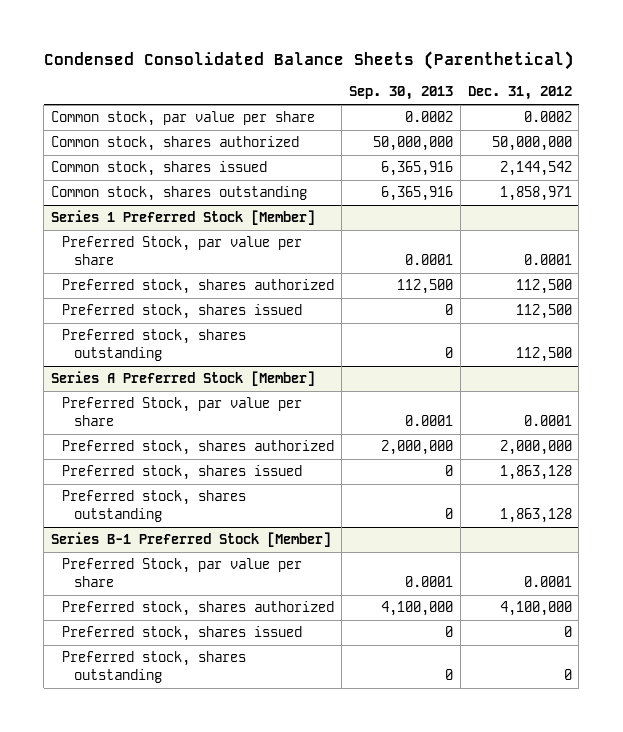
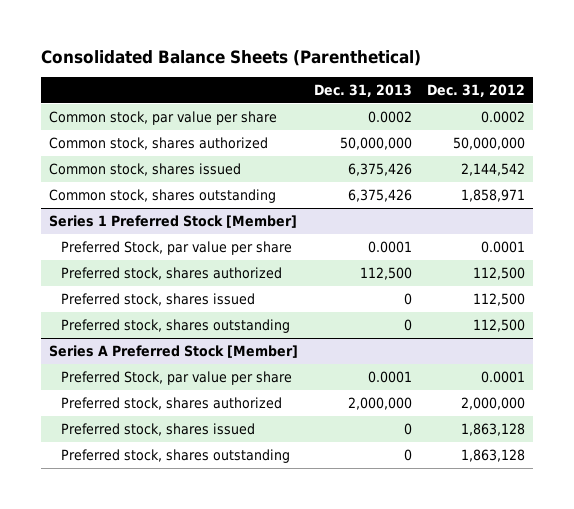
- Condensed Consolidated Balance Sheets (Parenthetical)
+ Consolidated Balance Sheets (Parenthetical)
- | Sep. 30, 2013 | Dec. 31, 2012
+ | Dec. 31, 2013 | Dec. 31, 2012
- Series B-1 Preferred Stock [Member]
- Preferred Stock, par value per share | 0.0001 | 0.0001
- Preferred stock, shares authorized | 4,100,000 | 4,100,000
- Preferred stock, shares issued | 0 | 0
- Preferred stock, shares outstanding | 0 | 0

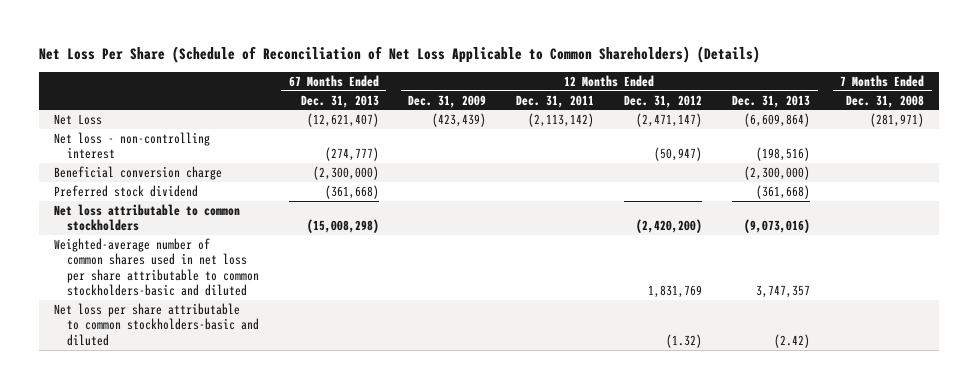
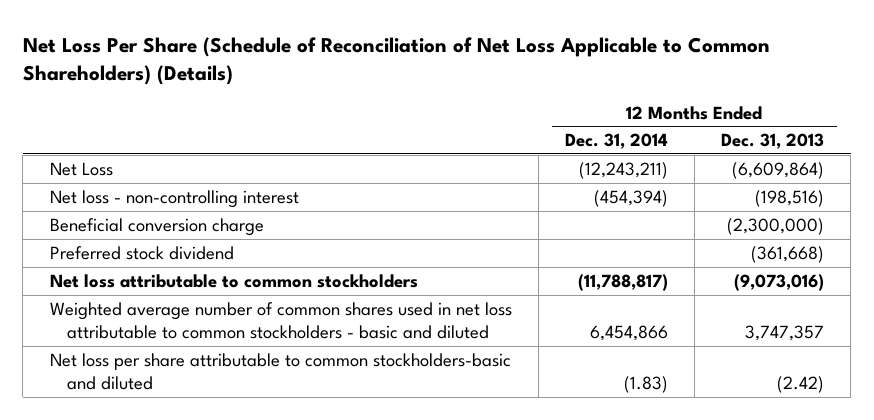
- | 67 Months Ended Dec. 31, 2013 | 12 Months Ended Dec. 31, 2009 | 12 Months Ended Dec. 31, 2011 | 12 Months Ended Dec. 31, 2012 | 12 Months Ended Dec. 31, 2013 | 7 Months Ended Dec. 31, 2008
+ | 12 Months Ended Dec. 31, 2014 | 12 Months Ended Dec. 31, 2013
- Weighted-average number of common shares used in net loss per share attributable to common stockholders-basic and diluted | | | | 1,831,769 | 3,747,357 |
+ Weighted average number of common shares used in net loss attributable to common stockholders - basic and diluted | 6,454,866 | 3,747,357

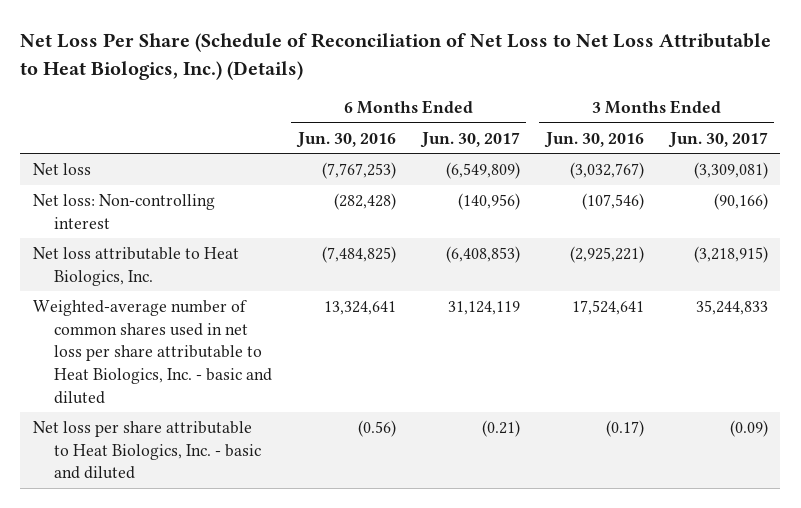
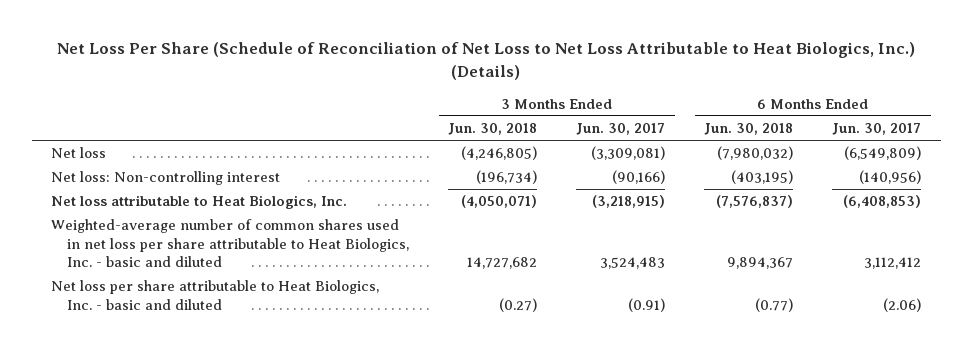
- | 6 Months Ended Jun. 30, 2016 | 6 Months Ended Jun. 30, 2017 | 3 Months Ended Jun. 30, 2016 | 3 Months Ended Jun. 30, 2017
+ | 3 Months Ended Jun. 30, 2018 | 3 Months Ended Jun. 30, 2017 | 6 Months Ended Jun. 30, 2018 | 6 Months Ended Jun. 30, 2017
- Weighted-average number of common shares used in net loss per share attributable to Heat Biologics, Inc. - basic and diluted | 13,324,641 | 31,124,119 | 17,524,641 | 35,244,833
- Net loss per share attributable to Heat Biologics, Inc. - basic and diluted | (0.56) | (0.21) | (0.17) | (0.09)
+ Weighted-average number of common shares used in net loss per share attributable to Heat Biologics, Inc. - basic and diluted | 14,727,682 | 3,524,483 | 9,894,367 | 3,112,412
+ Net loss per share attributable to Heat Biologics, Inc. - basic and diluted | (0.27) | (0.91) | (0.77) | (2.06)

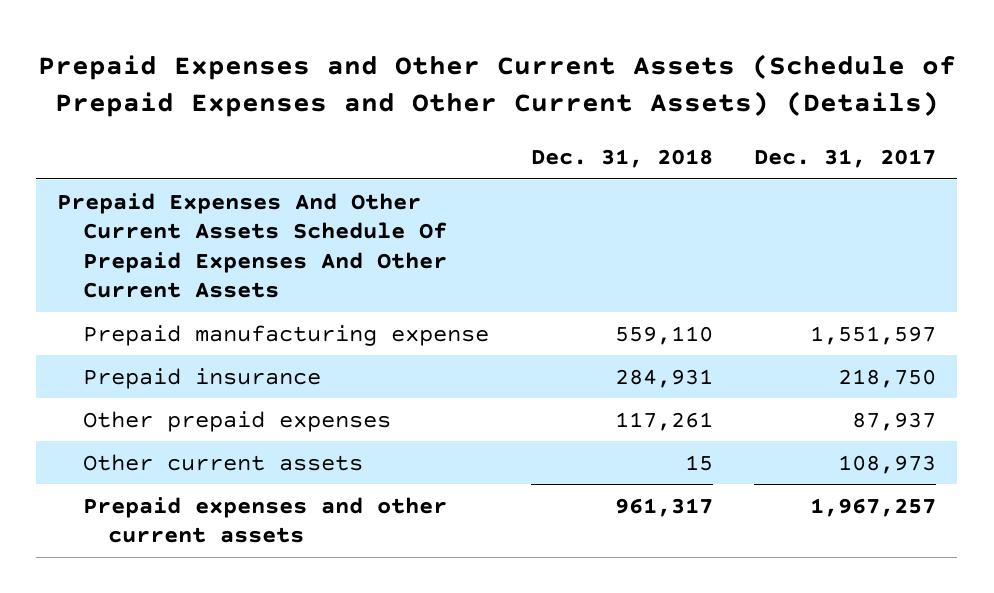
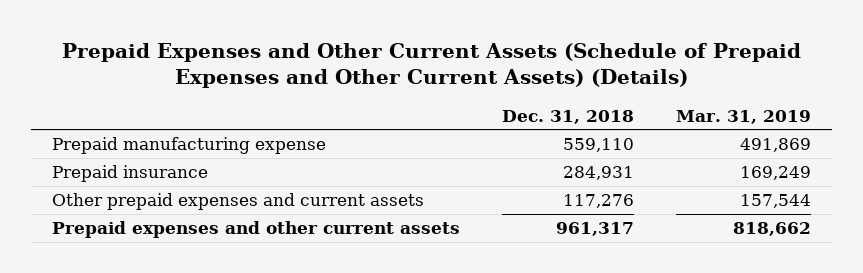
- | Dec. 31, 2018 | Dec. 31, 2017
+ | Dec. 31, 2018 | Mar. 31, 2019
- Prepaid Expenses And Other Current Assets Schedule Of Prepaid Expenses And Other Current Assets
- Other prepaid expenses | 117,261 | 87,937
- Other current assets | 15 | 108,973
+ Other prepaid expenses and current assets | 117,276 | 157,544

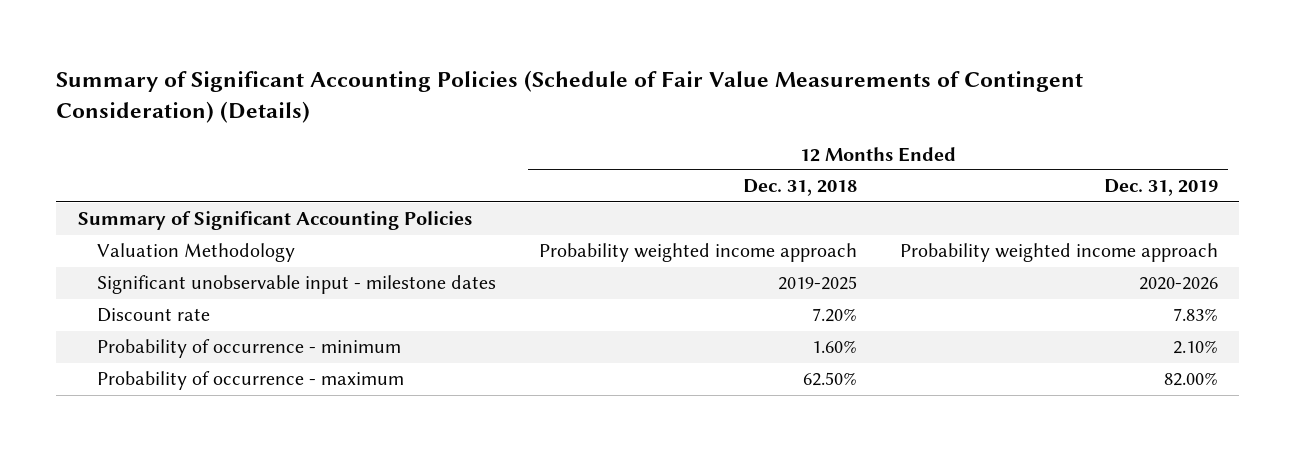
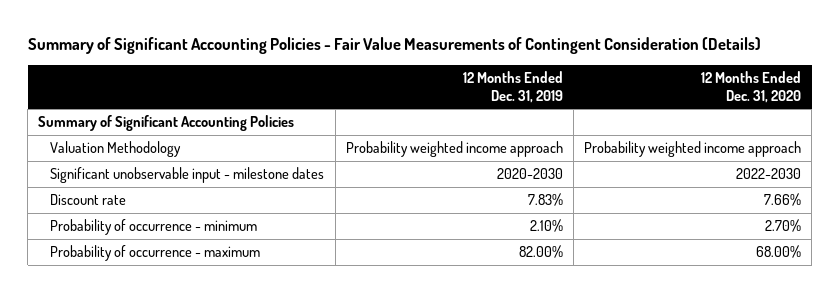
- Summary of Significant Accounting Policies (Schedule of Fair Value Measurements of Contingent Consideration) (Details)
+ Summary of Significant Accounting Policies - Fair Value Measurements of Contingent Consideration (Details)
- | 12 Months Ended Dec. 31, 2018 | 12 Months Ended Dec. 31, 2019
+ | 12 Months Ended Dec. 31, 2019 | 12 Months Ended Dec. 31, 2020
- Significant unobservable input - milestone dates | 2019-2025 | 2020-2026
+ Significant unobservable input - milestone dates | 2020-2030 | 2022-2030

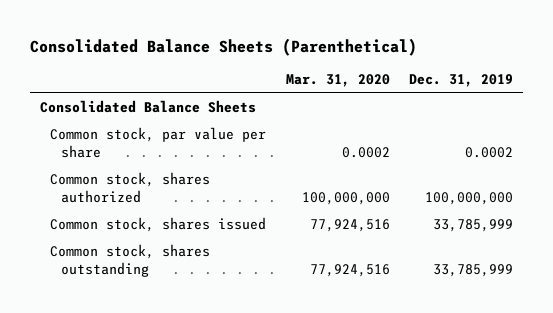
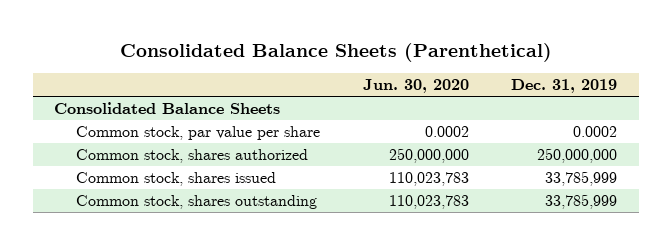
- | Mar. 31, 2020 | Dec. 31, 2019
+ | Jun. 30, 2020 | Dec. 31, 2019
- Common stock, shares authorized | 100,000,000 | 100,000,000
+ Common stock, shares authorized | 250,000,000 | 250,000,000

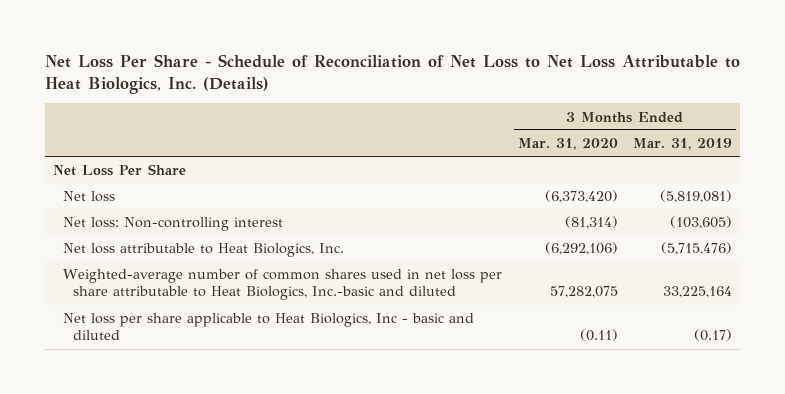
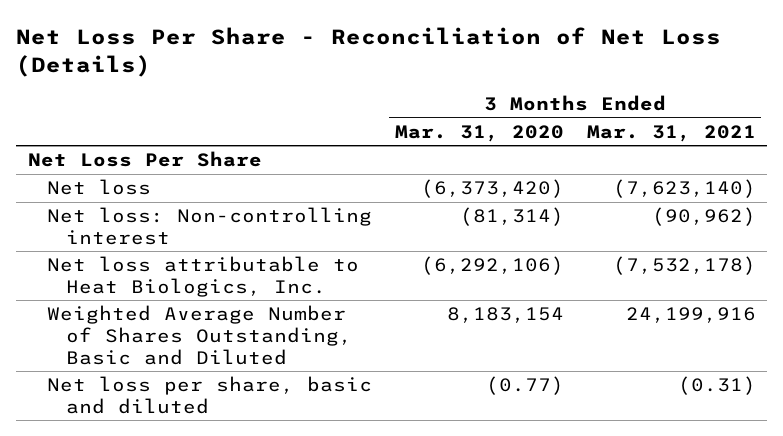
- Net Loss Per Share - Schedule of Reconciliation of Net Loss to Net Loss Attributable to Heat Biologics, Inc. (Details)
+ Net Loss Per Share - Reconciliation of Net Loss (Details)
- | 3 Months Ended Mar. 31, 2020 | 3 Months Ended Mar. 31, 2019
+ | 3 Months Ended Mar. 31, 2020 | 3 Months Ended Mar. 31, 2021
- Weighted-average number of common shares used in net loss per share attributable to Heat Biologics, Inc.-basic and diluted | 57,282,075 | 33,225,164
- Net loss per share applicable to Heat Biologics, Inc - basic and diluted | (0.11) | (0.17)
+ Weighted Average Number of Shares Outstanding, Basic and Diluted | 8,183,154 | 24,199,916
+ Net loss per share, basic and diluted | (0.77) | (0.31)

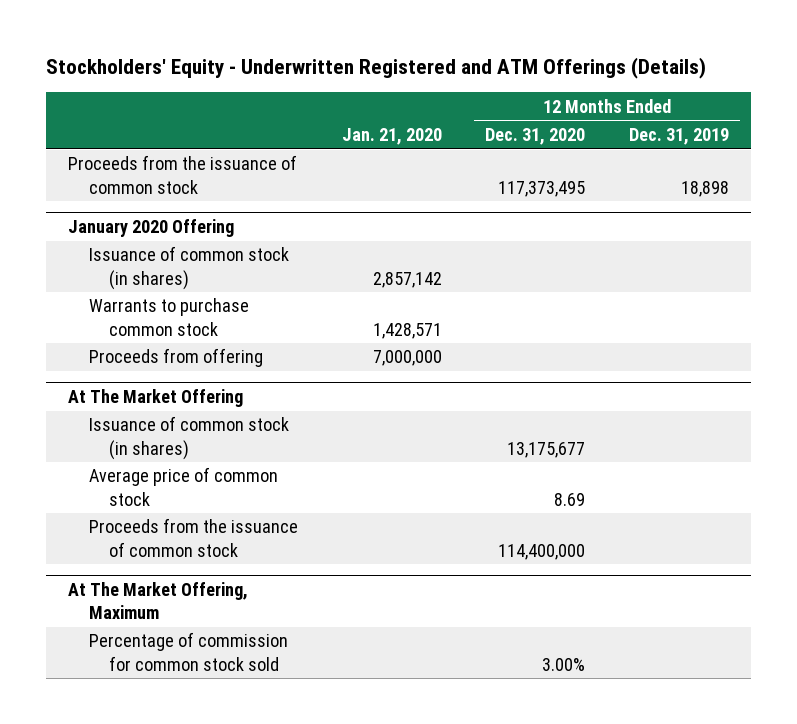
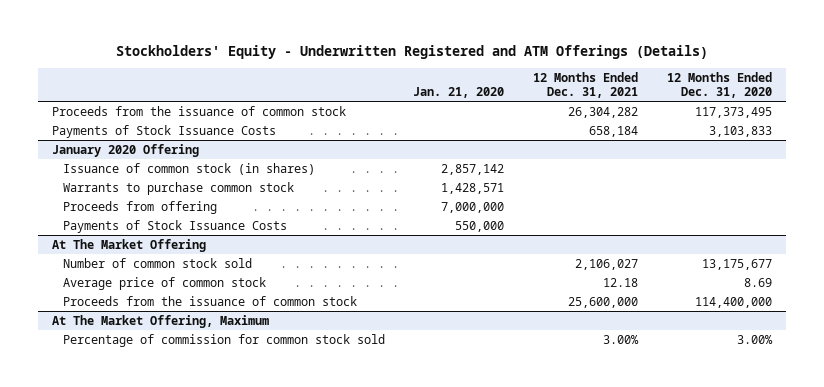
- | Jan. 21, 2020 | 12 Months Ended Dec. 31, 2020 | 12 Months Ended Dec. 31, 2019
+ | Jan. 21, 2020 | 12 Months Ended Dec. 31, 2021 | 12 Months Ended Dec. 31, 2020
+ Payments of Stock Issuance Costs | | 658,184 | 3,103,833
@ January 2020 Offering
+ Payments of Stock Issuance Costs | 550,000 | |
@ At The Market Offering
- Issuance of common stock (in shares) | | 13,175,677 |
+ Number of common stock sold | | 2,106,027 | 13,175,677

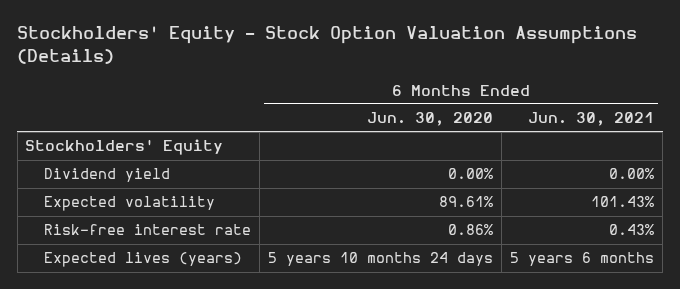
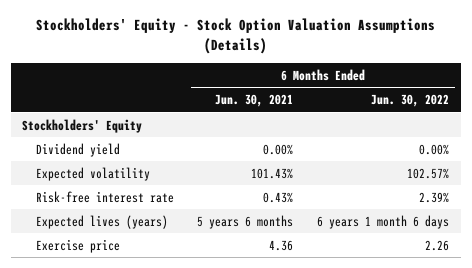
- | 6 Months Ended Jun. 30, 2020 | 6 Months Ended Jun. 30, 2021
+ | 6 Months Ended Jun. 30, 2021 | 6 Months Ended Jun. 30, 2022
+ Exercise price | 4.36 | 2.26

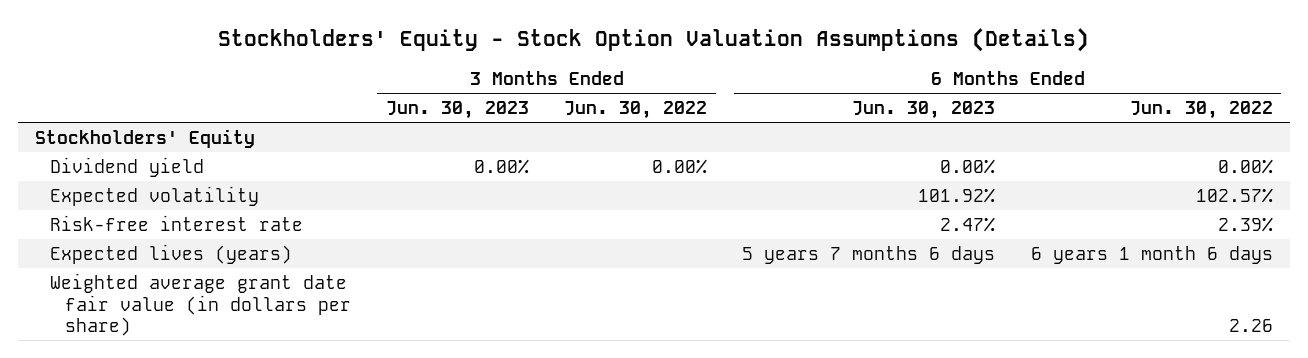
- | 6 Months Ended Jun. 30, 2021 | 6 Months Ended Jun. 30, 2022
+ | 3 Months Ended Jun. 30, 2023 | 3 Months Ended Jun. 30, 2022 | 6 Months Ended Jun. 30, 2023 | 6 Months Ended Jun. 30, 2022
- Exercise price | 4.36 | 2.26
+ Weighted average grant date fair value (in dollars per share) | | | | 2.26

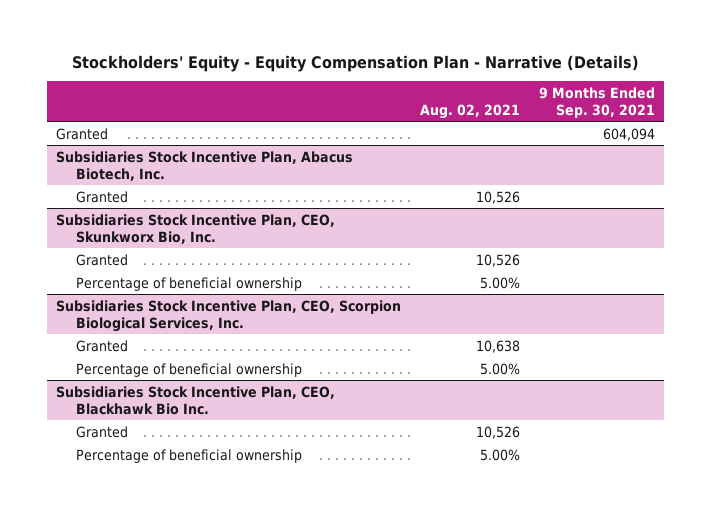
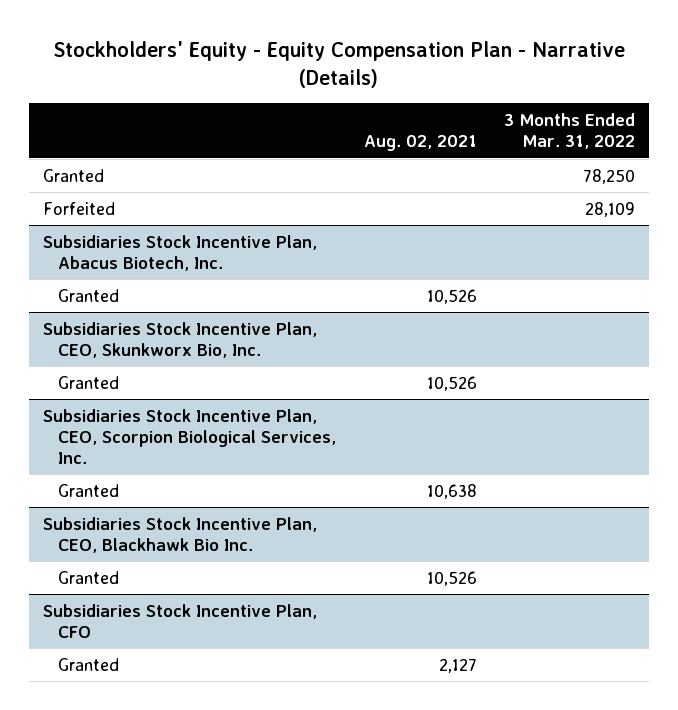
- | Aug. 02, 2021 | 9 Months Ended Sep. 30, 2021
+ | Aug. 02, 2021 | 3 Months Ended Mar. 31, 2022
+ Forfeited | | 28,109
@ Subsidiaries Stock Incentive Plan, CEO, Skunkworx Bio, Inc.
- Percentage of beneficial ownership | 5.00% |
@ Subsidiaries Stock Incentive Plan, CEO, Scorpion Biological Services, Inc.
- Percentage of beneficial ownership | 5.00% |
@ Subsidiaries Stock Incentive Plan, CEO, Blackhawk Bio Inc.
- Percentage of beneficial ownership | 5.00% |
+ Subsidiaries Stock Incentive Plan, CFO
+ Granted | 2,127 |

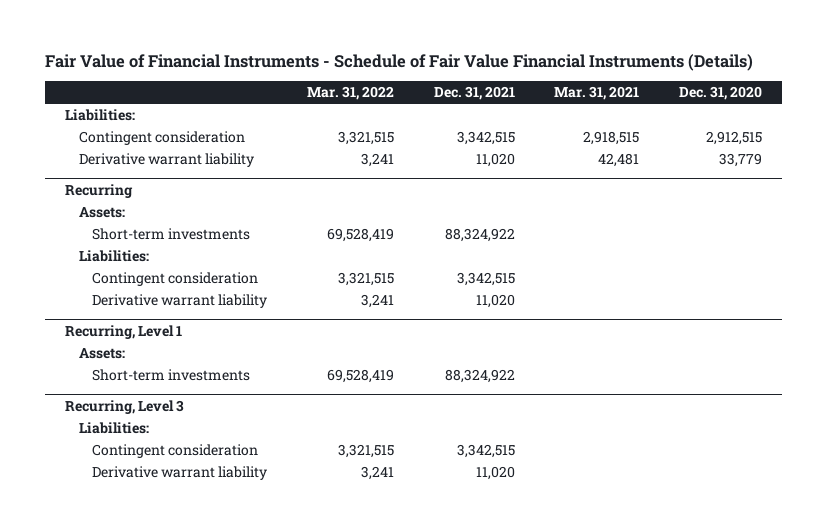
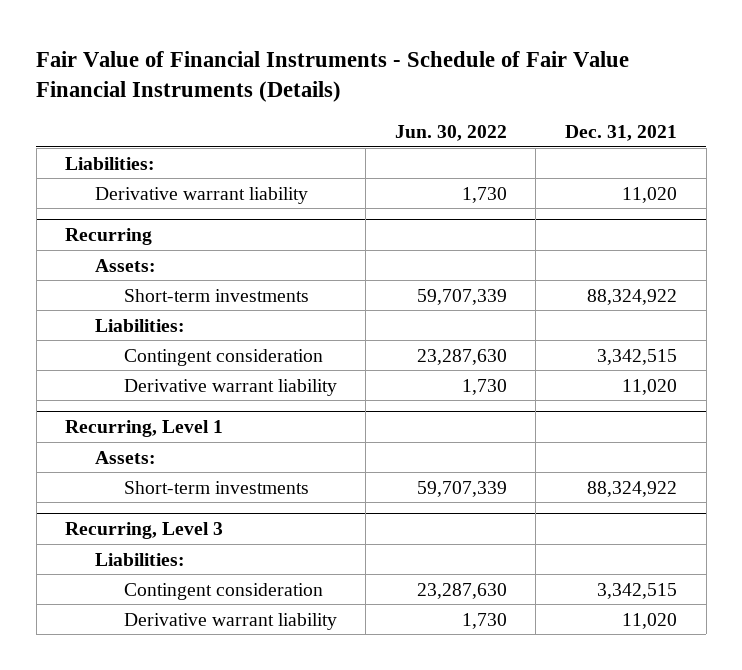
- | Mar. 31, 2022 | Dec. 31, 2021 | Mar. 31, 2021 | Dec. 31, 2020
+ | Jun. 30, 2022 | Dec. 31, 2021
- Contingent consideration | 3,321,515 | 3,342,515 | 2,918,515 | 2,912,515

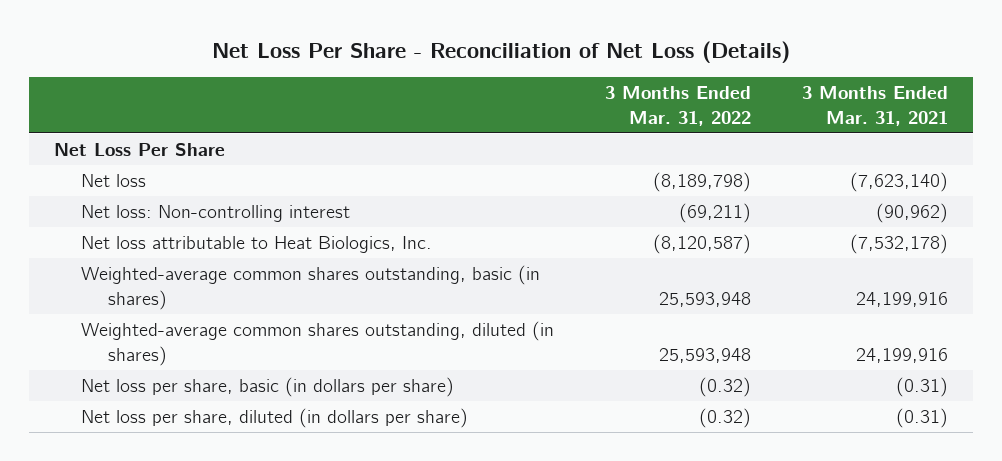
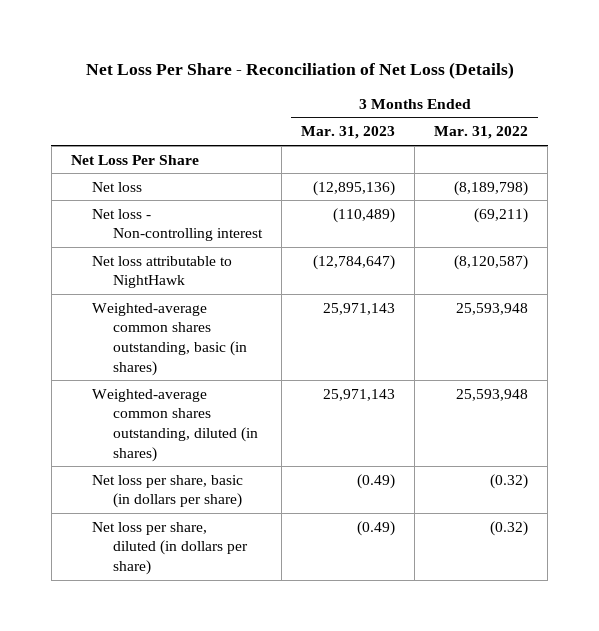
- | 3 Months Ended Mar. 31, 2022 | 3 Months Ended Mar. 31, 2021
+ | 3 Months Ended Mar. 31, 2023 | 3 Months Ended Mar. 31, 2022
- Net loss: Non-controlling interest | (69,211) | (90,962)
- Net loss attributable to Heat Biologics, Inc. | (8,120,587) | (7,532,178)
+ Net loss - Non-controlling interest | (110,489) | (69,211)
+ Net loss attributable to NightHawk | (12,784,647) | (8,120,587)

